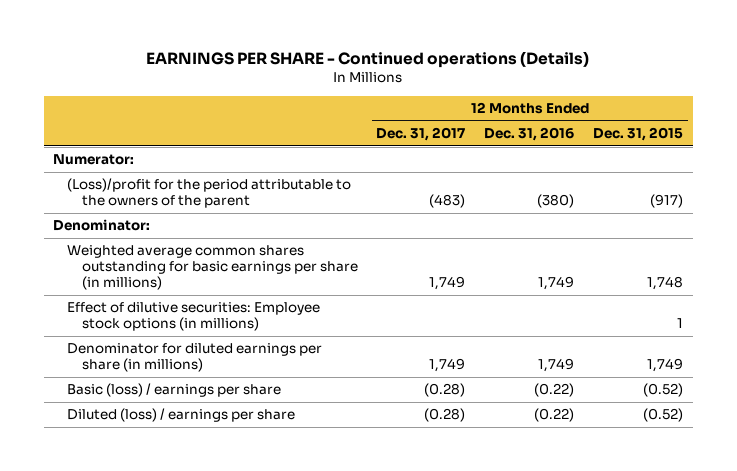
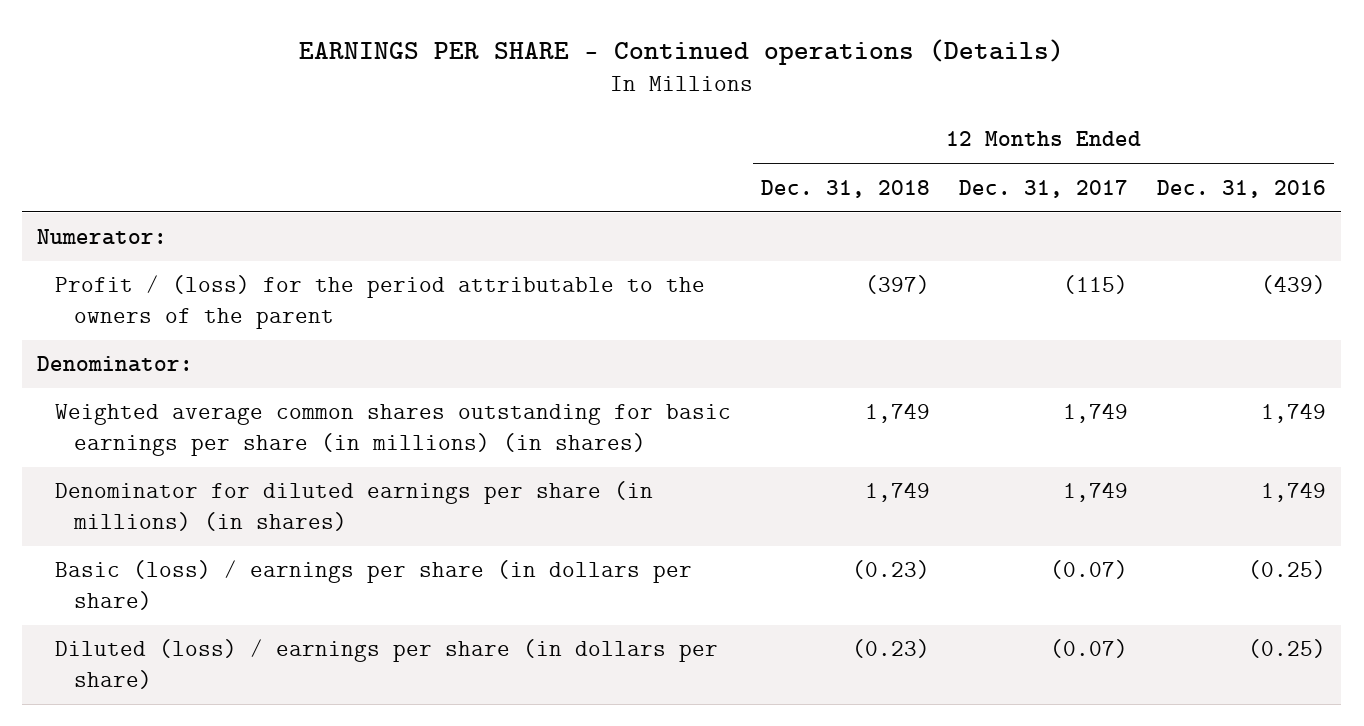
- | 12 Months Ended Dec. 31, 2017 | 12 Months Ended Dec. 31, 2016 | 12 Months Ended Dec. 31, 2015
+ | 12 Months Ended Dec. 31, 2018 | 12 Months Ended Dec. 31, 2017 | 12 Months Ended Dec. 31, 2016
- (Loss)/profit for the period attributable to the owners of the parent | (483) | (380) | (917)
+ Profit / (loss) for the period attributable to the owners of the parent | (397) | (115) | (439)
- Weighted average common shares outstanding for basic earnings per share (in millions) | 1,749 | 1,749 | 1,748
- Effect of dilutive securities: Employee stock options (in millions) | | | 1
- Denominator for diluted earnings per share (in millions) | 1,749 | 1,749 | 1,749
- Basic (loss) / earnings per share | (0.28) | (0.22) | (0.52)
- Diluted (loss) / earnings per share | (0.28) | (0.22) | (0.52)
+ Weighted average common shares outstanding for basic earnings per share (in millions) (in shares) | 1,749 | 1,749 | 1,749
+ Denominator for diluted earnings per share (in millions) (in shares) | 1,749 | 1,749 | 1,749
+ Basic (loss) / earnings per share (in dollars per share) | (0.23) | (0.07) | (0.25)
+ Diluted (loss) / earnings per share (in dollars per share) | (0.23) | (0.07) | (0.25)

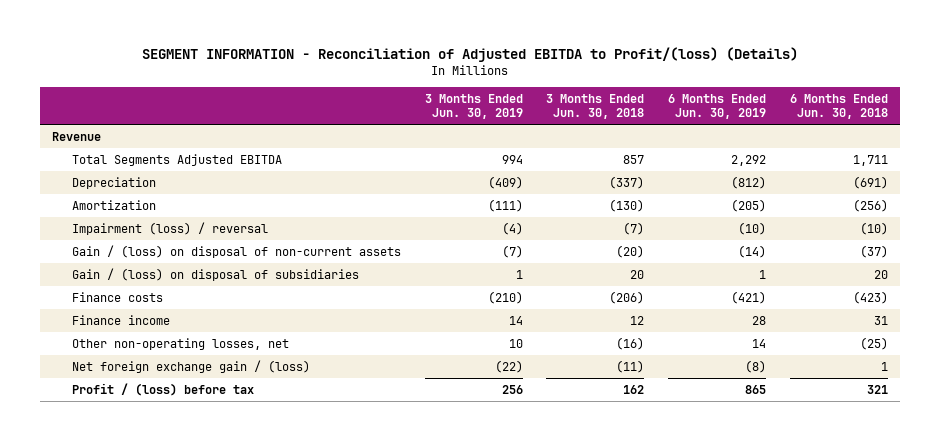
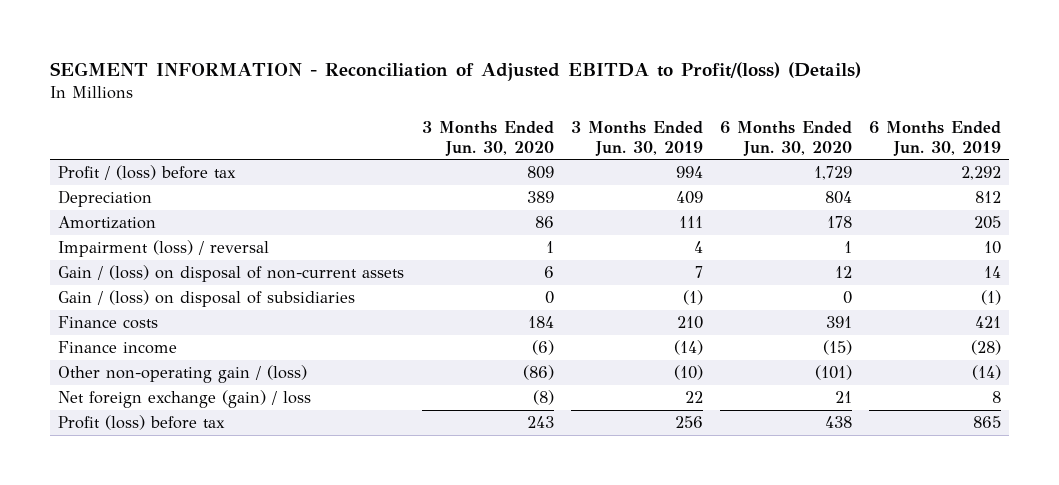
- | 3 Months Ended Jun. 30, 2019 | 3 Months Ended Jun. 30, 2018 | 6 Months Ended Jun. 30, 2019 | 6 Months Ended Jun. 30, 2018
+ | 3 Months Ended Jun. 30, 2020 | 3 Months Ended Jun. 30, 2019 | 6 Months Ended Jun. 30, 2020 | 6 Months Ended Jun. 30, 2019
- Revenue
- Total Segments Adjusted EBITDA | 994 | 857 | 2,292 | 1,711
- Depreciation | (409) | (337) | (812) | (691)
- Amortization | (111) | (130) | (205) | (256)
- Impairment (loss) / reversal | (4) | (7) | (10) | (10)
- Gain / (loss) on disposal of non-current assets | (7) | (20) | (14) | (37)
- Gain / (loss) on disposal of subsidiaries | 1 | 20 | 1 | 20
- Finance costs | (210) | (206) | (421) | (423)
- Finance income | 14 | 12 | 28 | 31
- Other non-operating losses, net | 10 | (16) | 14 | (25)
- Net foreign exchange gain / (loss) | (22) | (11) | (8) | 1
- Profit / (loss) before tax | 256 | 162 | 865 | 321
+ Profit / (loss) before tax | 809 | 994 | 1,729 | 2,292
+ Depreciation | 389 | 409 | 804 | 812
+ Amortization | 86 | 111 | 178 | 205
+ Impairment (loss) / reversal | 1 | 4 | 1 | 10
+ Gain / (loss) on disposal of non-current assets | 6 | 7 | 12 | 14
+ Gain / (loss) on disposal of subsidiaries | 0 | (1) | 0 | (1)
+ Finance costs | 184 | 210 | 391 | 421
+ Finance income | (6) | (14) | (15) | (28)
+ Other non-operating gain / (loss) | (86) | (10) | (101) | (14)
+ Net foreign exchange (gain) / loss | (8) | 22 | 21 | 8
+ Profit (loss) before tax | 243 | 256 | 438 | 865

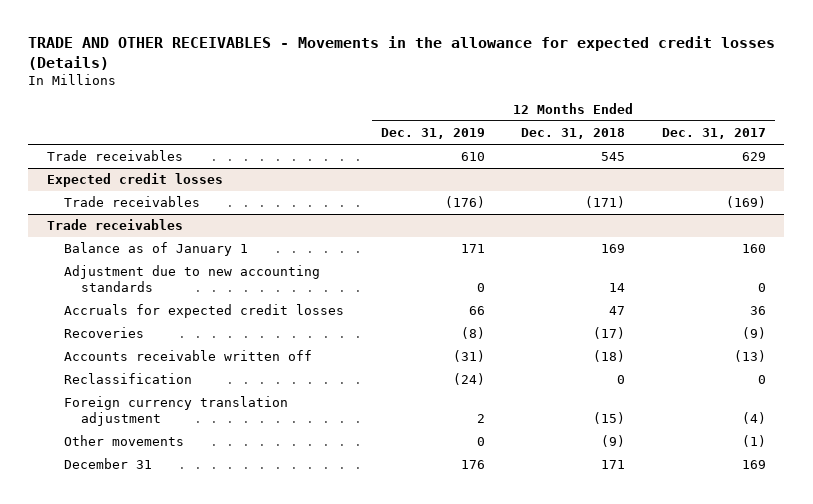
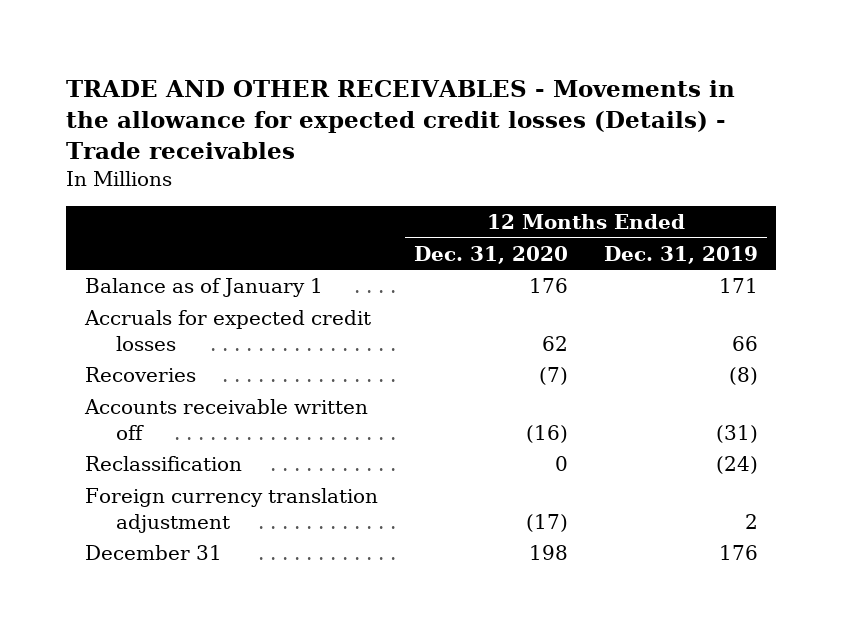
- TRADE AND OTHER RECEIVABLES - Movements in the allowance for expected credit losses (Details)
+ TRADE AND OTHER RECEIVABLES - Movements in the allowance for expected credit losses (Details) - Trade receivables
- | 12 Months Ended Dec. 31, 2019 | 12 Months Ended Dec. 31, 2018 | 12 Months Ended Dec. 31, 2017
+ | 12 Months Ended Dec. 31, 2020 | 12 Months Ended Dec. 31, 2019
- Trade receivables | 610 | 545 | 629
- Expected credit losses
- Trade receivables | (176) | (171) | (169)
- Trade receivables
- Adjustment due to new accounting standards | 0 | 14 | 0
- Other movements | 0 | (9) | (1)

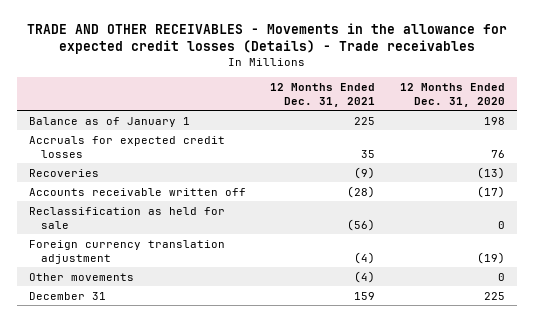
- | 12 Months Ended Dec. 31, 2020 | 12 Months Ended Dec. 31, 2019
+ | 12 Months Ended Dec. 31, 2021 | 12 Months Ended Dec. 31, 2020
- Balance as of January 1 | 176 | 171
- Accruals for expected credit losses | 62 | 66
- Recoveries | (7) | (8)
- Accounts receivable written off | (16) | (31)
- Reclassification | 0 | (24)
- Foreign currency translation adjustment | (17) | 2
- December 31 | 198 | 176
+ Balance as of January 1 | 225 | 198
+ Accruals for expected credit losses | 35 | 76
+ Recoveries | (9) | (13)
+ Accounts receivable written off | (28) | (17)
+ Reclassification as held for sale | (56) | 0
+ Foreign currency translation adjustment | (4) | (19)
+ Other movements | (4) | 0
+ December 31 | 159 | 225

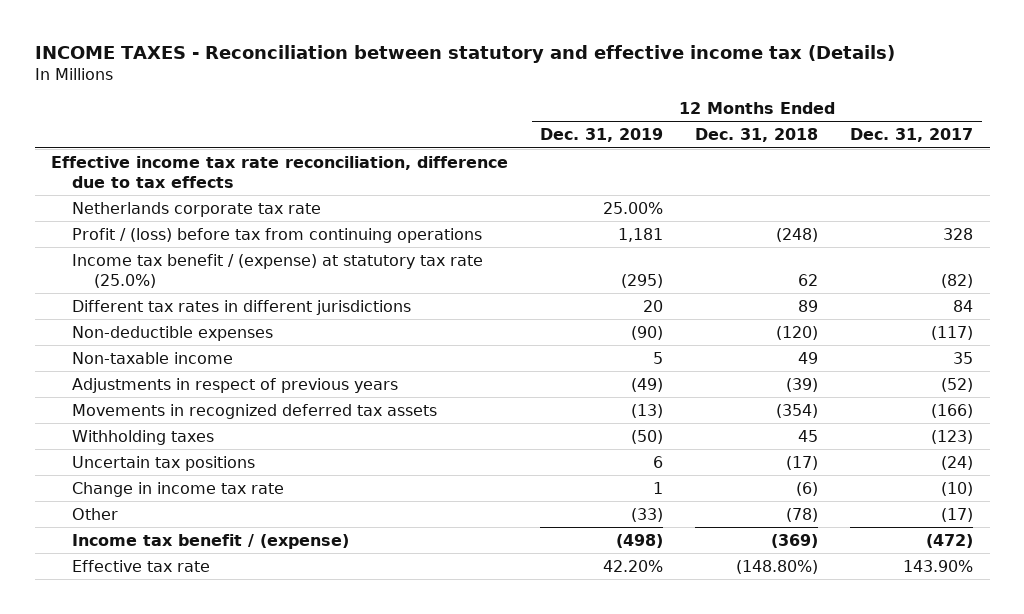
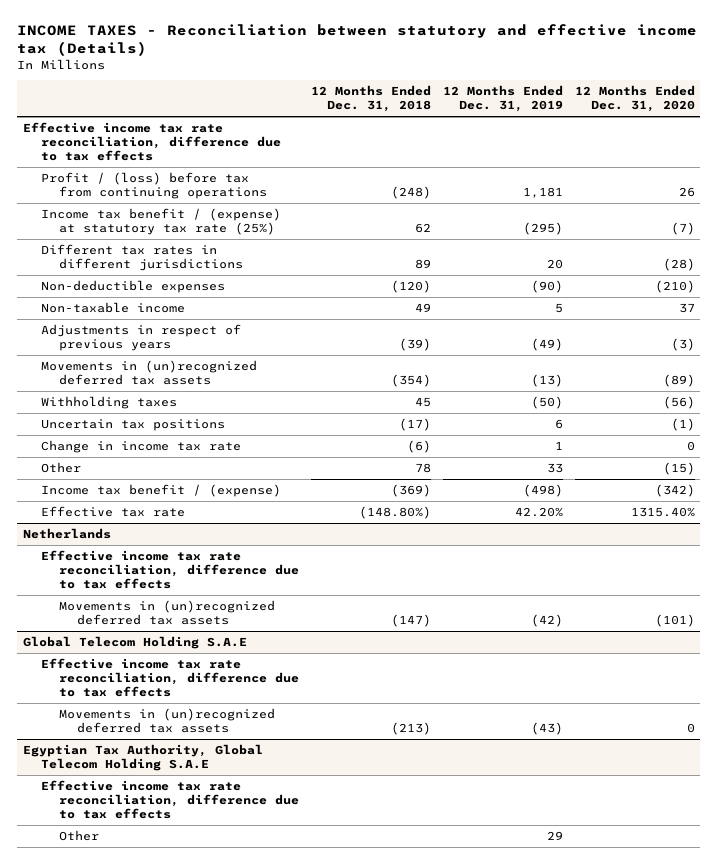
- | 12 Months Ended Dec. 31, 2019 | 12 Months Ended Dec. 31, 2018 | 12 Months Ended Dec. 31, 2017
+ | 12 Months Ended Dec. 31, 2018 | 12 Months Ended Dec. 31, 2019 | 12 Months Ended Dec. 31, 2020
- Netherlands corporate tax rate | 25.00% | |
- Income tax benefit / (expense) at statutory tax rate (25.0%) | (295) | 62 | (82)
+ Income tax benefit / (expense) at statutory tax rate (25%) | 62 | (295) | (7)
- Movements in recognized deferred tax assets | (13) | (354) | (166)
+ Movements in (un)recognized deferred tax assets | (354) | (13) | (89)
- Other | (33) | (78) | (17)
+ Other | 78 | 33 | (15)
+ Netherlands
+ Effective income tax rate reconciliation, difference due to tax effects
+ Movements in (un)recognized deferred tax assets | (147) | (42) | (101)
+ Global Telecom Holding S.A.E
+ Effective income tax rate reconciliation, difference due to tax effects
+ Movements in (un)recognized deferred tax assets | (213) | (43) | 0
+ Egyptian Tax Authority, Global Telecom Holding S.A.E
+ Effective income tax rate reconciliation, difference due to tax effects
+ Other | | 29 |

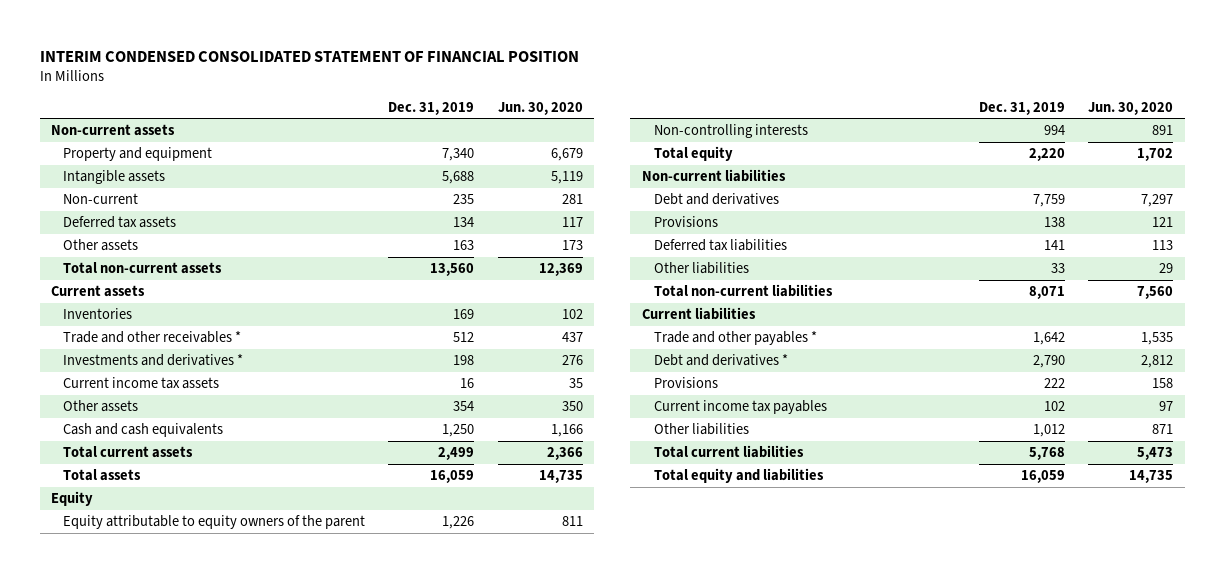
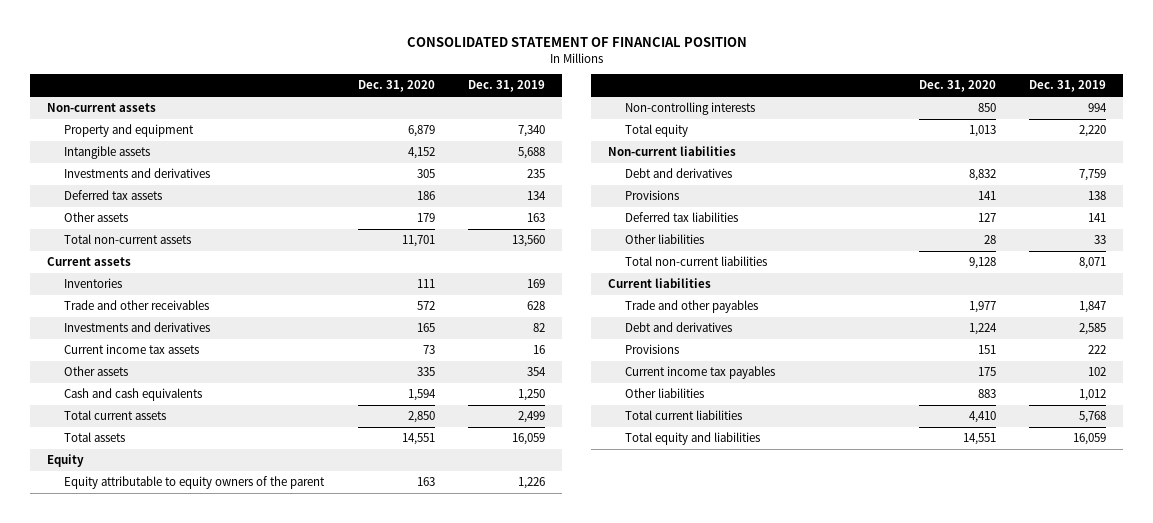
- INTERIM CONDENSED CONSOLIDATED STATEMENT OF FINANCIAL POSITION
+ CONSOLIDATED STATEMENT OF FINANCIAL POSITION
- | Dec. 31, 2019 | Jun. 30, 2020
+ | Dec. 31, 2020 | Dec. 31, 2019
- Non-current | 235 | 281
+ Investments and derivatives | 305 | 235
- Trade and other receivables * | 512 | 437
- Investments and derivatives * | 198 | 276
+ Trade and other receivables | 572 | 628
+ Investments and derivatives | 165 | 82
- Trade and other payables * | 1,642 | 1,535
- Debt and derivatives * | 2,790 | 2,812
+ Trade and other payables | 1,977 | 1,847
+ Debt and derivatives | 1,224 | 2,585

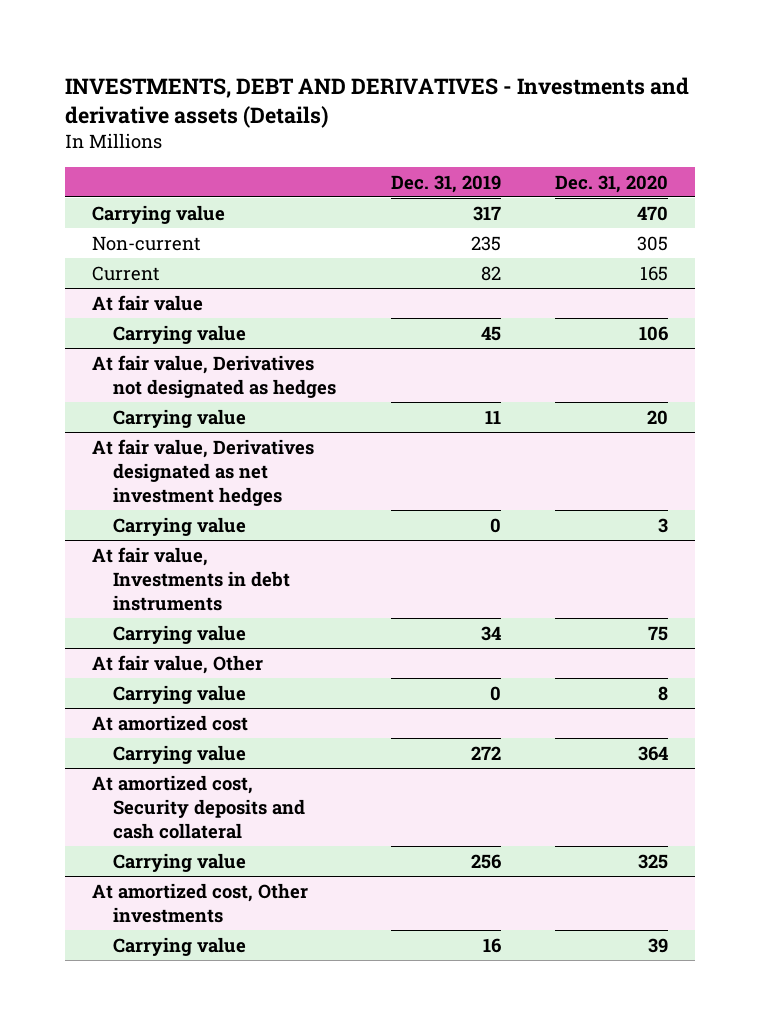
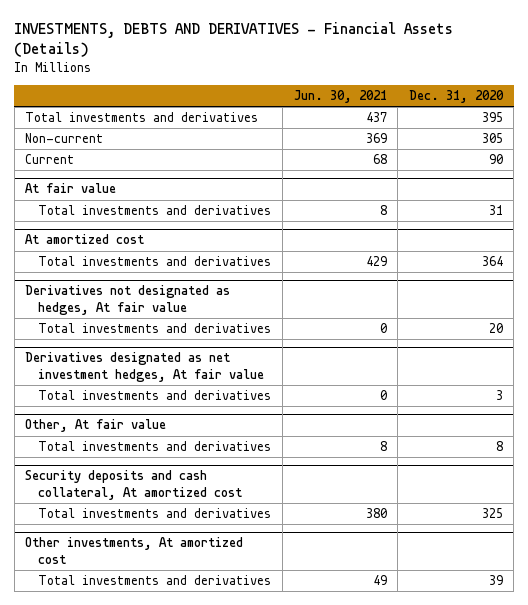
- INVESTMENTS, DEBT AND DERIVATIVES - Investments and derivative assets (Details)
+ INVESTMENTS, DEBTS AND DERIVATIVES - Financial Assets (Details)
- | Dec. 31, 2019 | Dec. 31, 2020
+ | Jun. 30, 2021 | Dec. 31, 2020
- Carrying value | 317 | 470
+ Total investments and derivatives | 437 | 395
- Current | 82 | 165
+ Current | 68 | 90
@ At fair value
- Carrying value | 45 | 106
- At fair value, Derivatives not designated as hedges
- Carrying value | 11 | 20
- At fair value, Derivatives designated as net investment hedges
- Carrying value | 0 | 3
- At fair value, Investments in debt instruments
- Carrying value | 34 | 75
- At fair value, Other
- Carrying value | 0 | 8
@ At fair value
+ Total investments and derivatives | 8 | 31
@ At amortized cost
- Carrying value | 272 | 364
- At amortized cost, Security deposits and cash collateral
- Carrying value | 256 | 325
- At amortized cost, Other investments
- Carrying value | 16 | 39
@ At amortized cost
+ Total investments and derivatives | 429 | 364
+ Derivatives not designated as hedges, At fair value
+ Total investments and derivatives | 0 | 20
+ Derivatives designated as net investment hedges, At fair value
+ Total investments and derivatives | 0 | 3
+ Other, At fair value
+ Total investments and derivatives | 8 | 8
+ Security deposits and cash collateral, At amortized cost
+ Total investments and derivatives | 380 | 325
+ Other investments, At amortized cost
+ Total investments and derivatives | 49 | 39

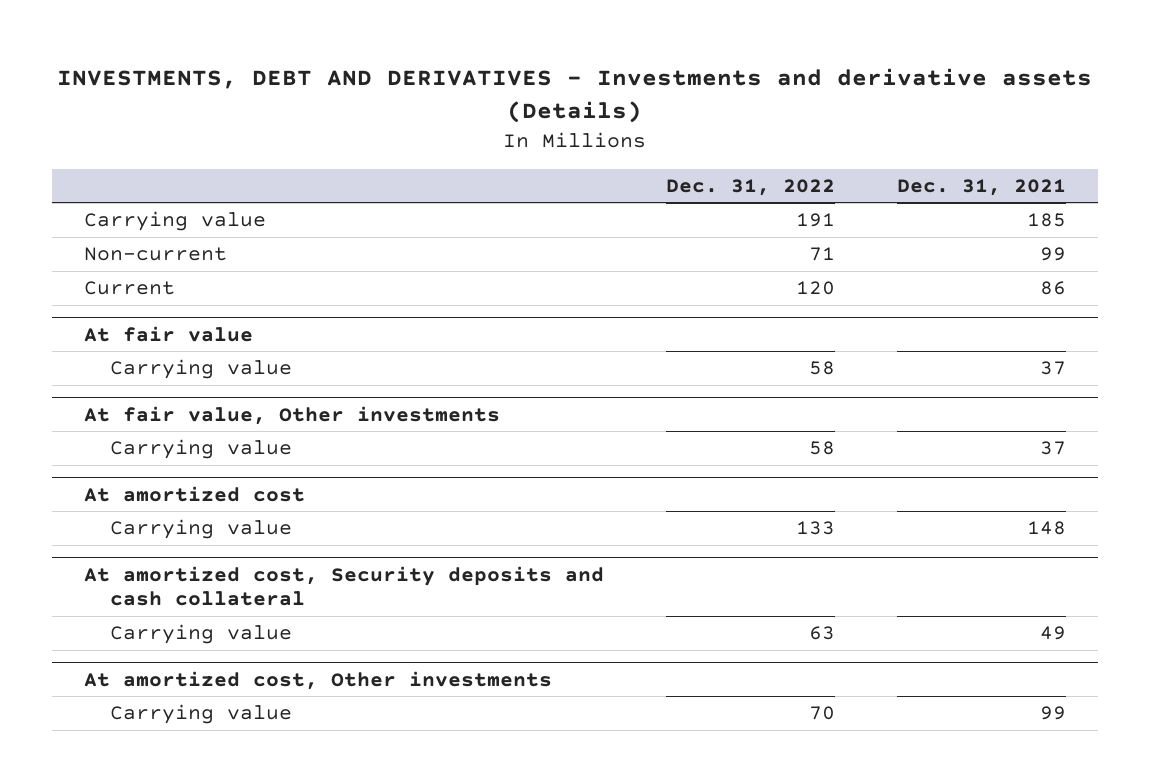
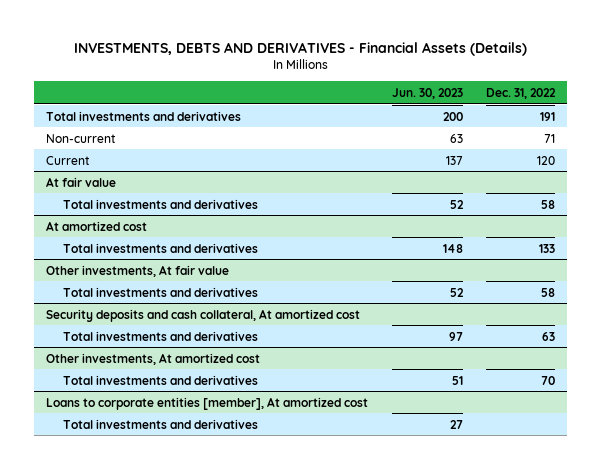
- INVESTMENTS, DEBT AND DERIVATIVES - Investments and derivative assets (Details)
+ INVESTMENTS, DEBTS AND DERIVATIVES - Financial Assets (Details)
- | Dec. 31, 2022 | Dec. 31, 2021
+ | Jun. 30, 2023 | Dec. 31, 2022
- Carrying value | 191 | 185
+ Total investments and derivatives | 200 | 191
@ At fair value
- Carrying value | 58 | 37
- At fair value, Other investments
- Carrying value | 58 | 37
@ At fair value
+ Total investments and derivatives | 52 | 58
@ At amortized cost
- Carrying value | 133 | 148
- At amortized cost, Security deposits and cash collateral
- Carrying value | 63 | 49
- At amortized cost, Other investments
- Carrying value | 70 | 99
@ At amortized cost
+ Total investments and derivatives | 148 | 133
+ Other investments, At fair value
+ Total investments and derivatives | 52 | 58
+ Security deposits and cash collateral, At amortized cost
+ Total investments and derivatives | 97 | 63
+ Other investments, At amortized cost
+ Total investments and derivatives | 51 | 70
+ Loans to corporate entities [member], At amortized cost
+ Total investments and derivatives | 27 |

